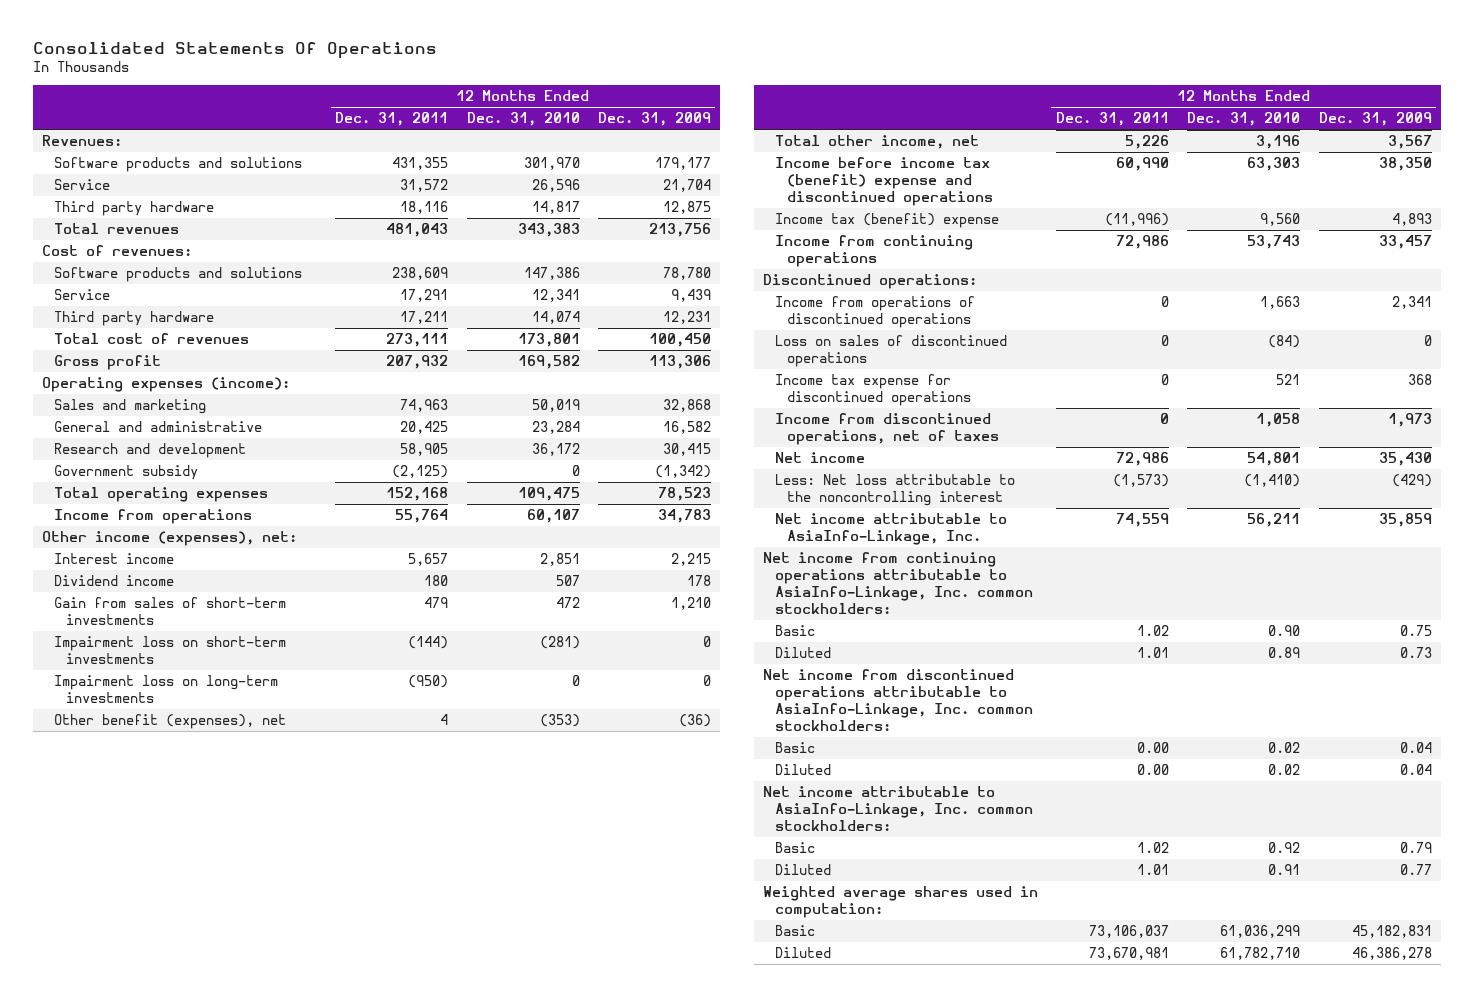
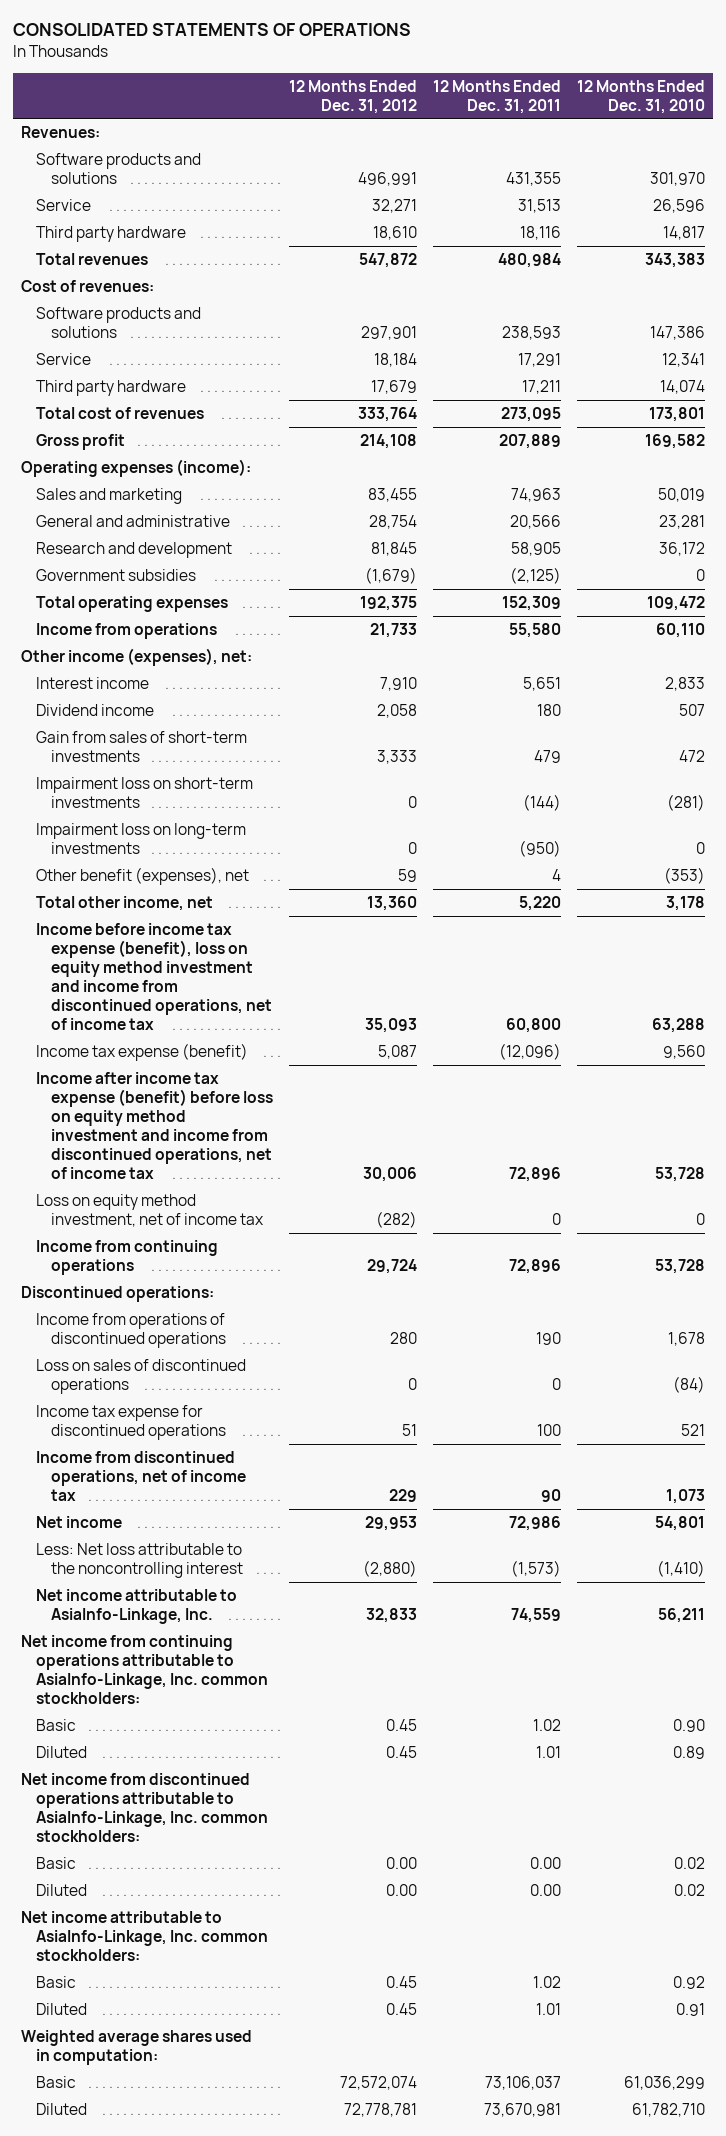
- Consolidated Statements Of Operations
+ CONSOLIDATED STATEMENTS OF OPERATIONS
- | 12 Months Ended Dec. 31, 2011 | 12 Months Ended Dec. 31, 2010 | 12 Months Ended Dec. 31, 2009
+ | 12 Months Ended Dec. 31, 2012 | 12 Months Ended Dec. 31, 2011 | 12 Months Ended Dec. 31, 2010
- Service | 31,572 | 26,596 | 21,704
+ Service | 32,271 | 31,513 | 26,596
- Total revenues | 481,043 | 343,383 | 213,756
+ Total revenues | 547,872 | 480,984 | 343,383
- Software products and solutions | 238,609 | 147,386 | 78,780
+ Software products and solutions | 297,901 | 238,593 | 147,386
- Total cost of revenues | 273,111 | 173,801 | 100,450
- Gross profit | 207,932 | 169,582 | 113,306
+ Total cost of revenues | 333,764 | 273,095 | 173,801
+ Gross profit | 214,108 | 207,889 | 169,582
- General and administrative | 20,425 | 23,284 | 16,582
+ General and administrative | 28,754 | 20,566 | 23,281
- Government subsidy | (2,125) | 0 | (1,342)
- Total operating expenses | 152,168 | 109,475 | 78,523
- Income from operations | 55,764 | 60,107 | 34,783
+ Government subsidies | (1,679) | (2,125) | 0
+ Total operating expenses | 192,375 | 152,309 | 109,472
+ Income from operations | 21,733 | 55,580 | 60,110
- Interest income | 5,657 | 2,851 | 2,215
+ Interest income | 7,910 | 5,651 | 2,833
- Total other income, net | 5,226 | 3,196 | 3,567
- Income before income tax (benefit) expense and discontinued operations | 60,990 | 63,303 | 38,350
- Income tax (benefit) expense | (11,996) | 9,560 | 4,893
- Income from continuing operations | 72,986 | 53,743 | 33,457
+ Total other income, net | 13,360 | 5,220 | 3,178
+ Income before income tax expense (benefit), loss on equity method investment and income from discontinued operations, net of income tax | 35,093 | 60,800 | 63,288
+ Income tax expense (benefit) | 5,087 | (12,096) | 9,560
+ Income after income tax expense (benefit) before loss on equity method investment and income from discontinued operations, net of income tax | 30,006 | 72,896 | 53,728
+ Loss on equity method investment, net of income tax | (282) | 0 | 0
+ Income from continuing operations | 29,724 | 72,896 | 53,728
- Income from operations of discontinued operations | 0 | 1,663 | 2,341
+ Income from operations of discontinued operations | 280 | 190 | 1,678
- Income tax expense for discontinued operations | 0 | 521 | 368
- Income from discontinued operations, net of taxes | 0 | 1,058 | 1,973
+ Income tax expense for discontinued operations | 51 | 100 | 521
+ Income from discontinued operations, net of income tax | 229 | 90 | 1,073

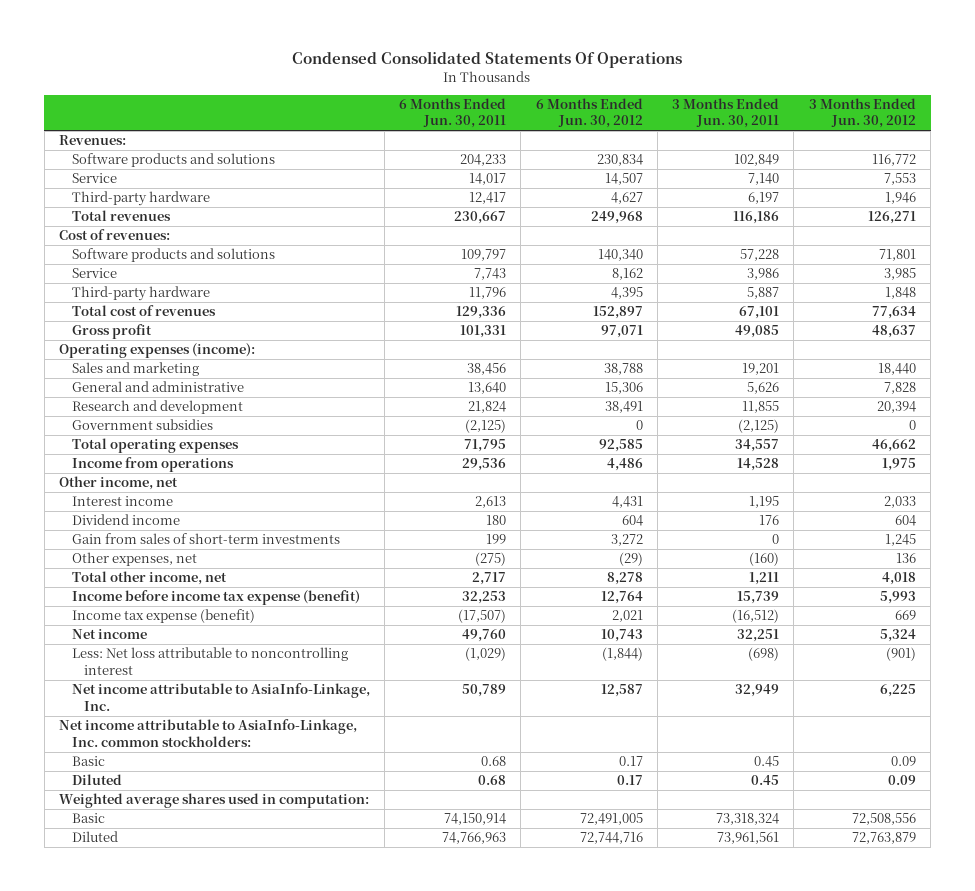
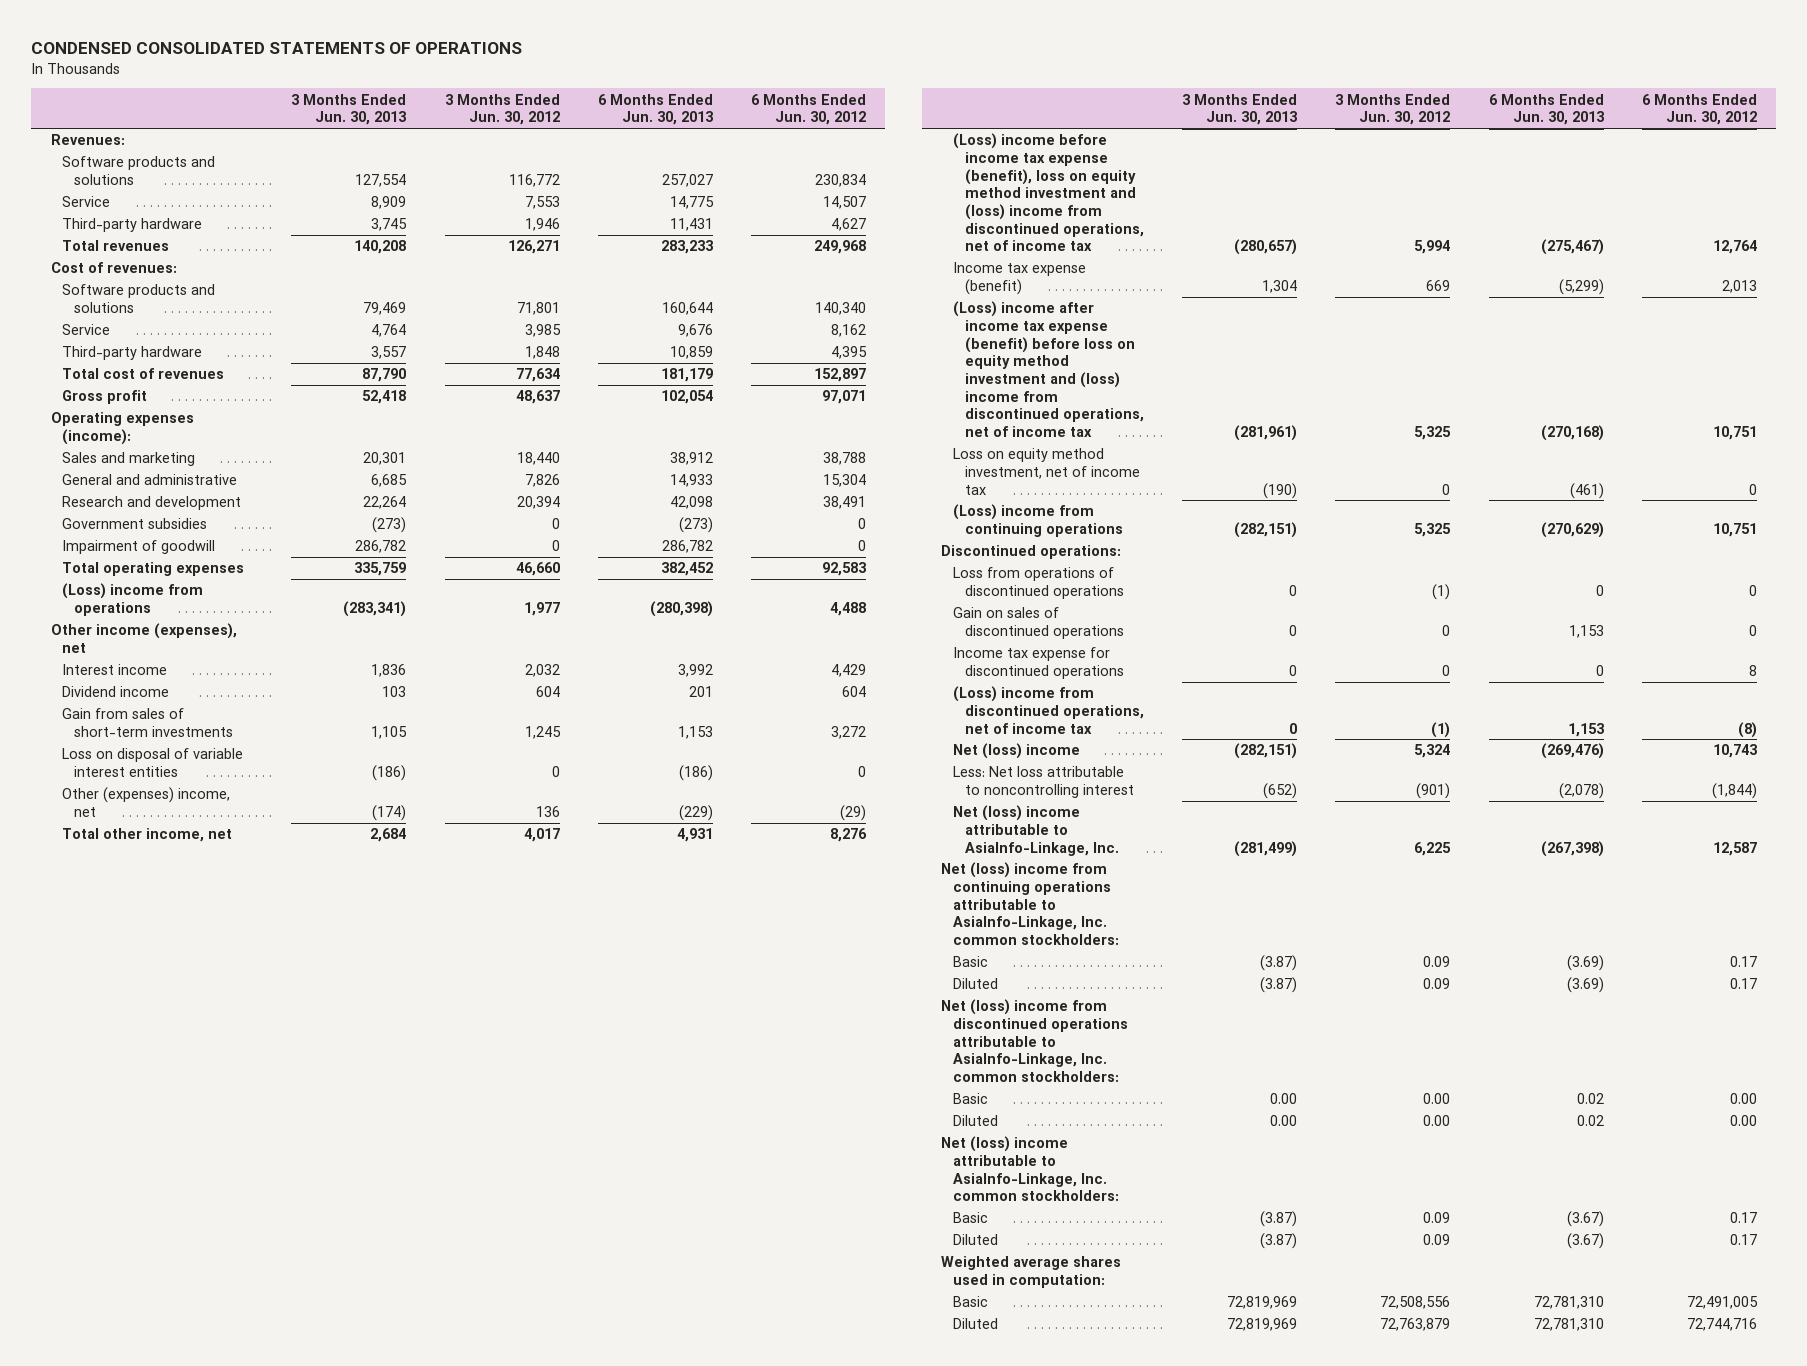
- Condensed Consolidated Statements Of Operations
+ CONDENSED CONSOLIDATED STATEMENTS OF OPERATIONS
- | 6 Months Ended Jun. 30, 2011 | 6 Months Ended Jun. 30, 2012 | 3 Months Ended Jun. 30, 2011 | 3 Months Ended Jun. 30, 2012
+ | 3 Months Ended Jun. 30, 2013 | 3 Months Ended Jun. 30, 2012 | 6 Months Ended Jun. 30, 2013 | 6 Months Ended Jun. 30, 2012
- General and administrative | 13,640 | 15,306 | 5,626 | 7,828
+ General and administrative | 6,685 | 7,826 | 14,933 | 15,304
- Total operating expenses | 71,795 | 92,585 | 34,557 | 46,662
- Income from operations | 29,536 | 4,486 | 14,528 | 1,975
- Other income, net
- Interest income | 2,613 | 4,431 | 1,195 | 2,033
+ Impairment of goodwill | 286,782 | 0 | 286,782 | 0
+ Total operating expenses | 335,759 | 46,660 | 382,452 | 92,583
+ (Loss) income from operations | (283,341) | 1,977 | (280,398) | 4,488
+ Other income (expenses), net
+ Interest income | 1,836 | 2,032 | 3,992 | 4,429
- Other expenses, net | (275) | (29) | (160) | 136
- Total other income, net | 2,717 | 8,278 | 1,211 | 4,018
- Income before income tax expense (benefit) | 32,253 | 12,764 | 15,739 | 5,993
- Income tax expense (benefit) | (17,507) | 2,021 | (16,512) | 669
- Net income | 49,760 | 10,743 | 32,251 | 5,324
+ Loss on disposal of variable interest entities | (186) | 0 | (186) | 0
+ Other (expenses) income, net | (174) | 136 | (229) | (29)
+ Total other income, net | 2,684 | 4,017 | 4,931 | 8,276
+ (Loss) income before income tax expense (benefit), loss on equity method investment and (loss) income from discontinued operations, net of income tax | (280,657) | 5,994 | (275,467) | 12,764
+ Income tax expense (benefit) | 1,304 | 669 | (5,299) | 2,013
+ (Loss) income after income tax expense (benefit) before loss on equity method investment and (loss) income from discontinued operations, net of income tax | (281,961) | 5,325 | (270,168) | 10,751
+ Loss on equity method investment, net of income tax | (190) | 0 | (461) | 0
+ (Loss) income from continuing operations | (282,151) | 5,325 | (270,629) | 10,751
+ Discontinued operations:
+ Loss from operations of discontinued operations | 0 | (1) | 0 | 0
+ Gain on sales of discontinued operations | 0 | 0 | 1,153 | 0
+ Income tax expense for discontinued operations | 0 | 0 | 0 | 8
+ (Loss) income from discontinued operations, net of income tax | 0 | (1) | 1,153 | (8)
+ Net (loss) income | (282,151) | 5,324 | (269,476) | 10,743
- Net income attributable to AsiaInfo-Linkage, Inc. | 50,789 | 12,587 | 32,949 | 6,225
- Net income attributable to AsiaInfo-Linkage, Inc. common stockholders:
+ Net (loss) income attributable to AsiaInfo-Linkage, Inc. | (281,499) | 6,225 | (267,398) | 12,587
+ Net (loss) income from continuing operations attributable to AsiaInfo-Linkage, Inc. common stockholders:
+ Net (loss) income from discontinued operations attributable to AsiaInfo-Linkage, Inc. common stockholders:
+ Basic | 0.00 | 0.00 | 0.02 | 0.00
+ Diluted | 0.00 | 0.00 | 0.02 | 0.00
+ Net (loss) income attributable to AsiaInfo-Linkage, Inc. common stockholders:
+ Basic | (3.87) | 0.09 | (3.67) | 0.17
+ Diluted | (3.87) | 0.09 | (3.67) | 0.17

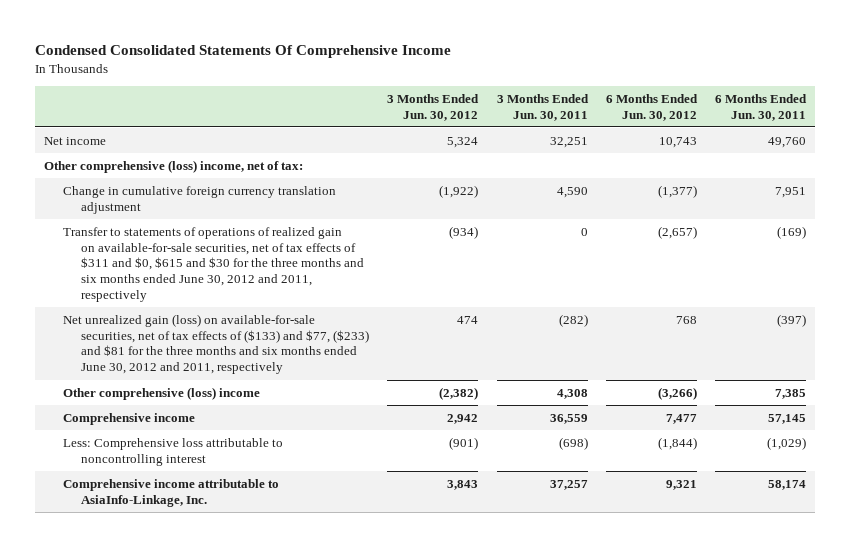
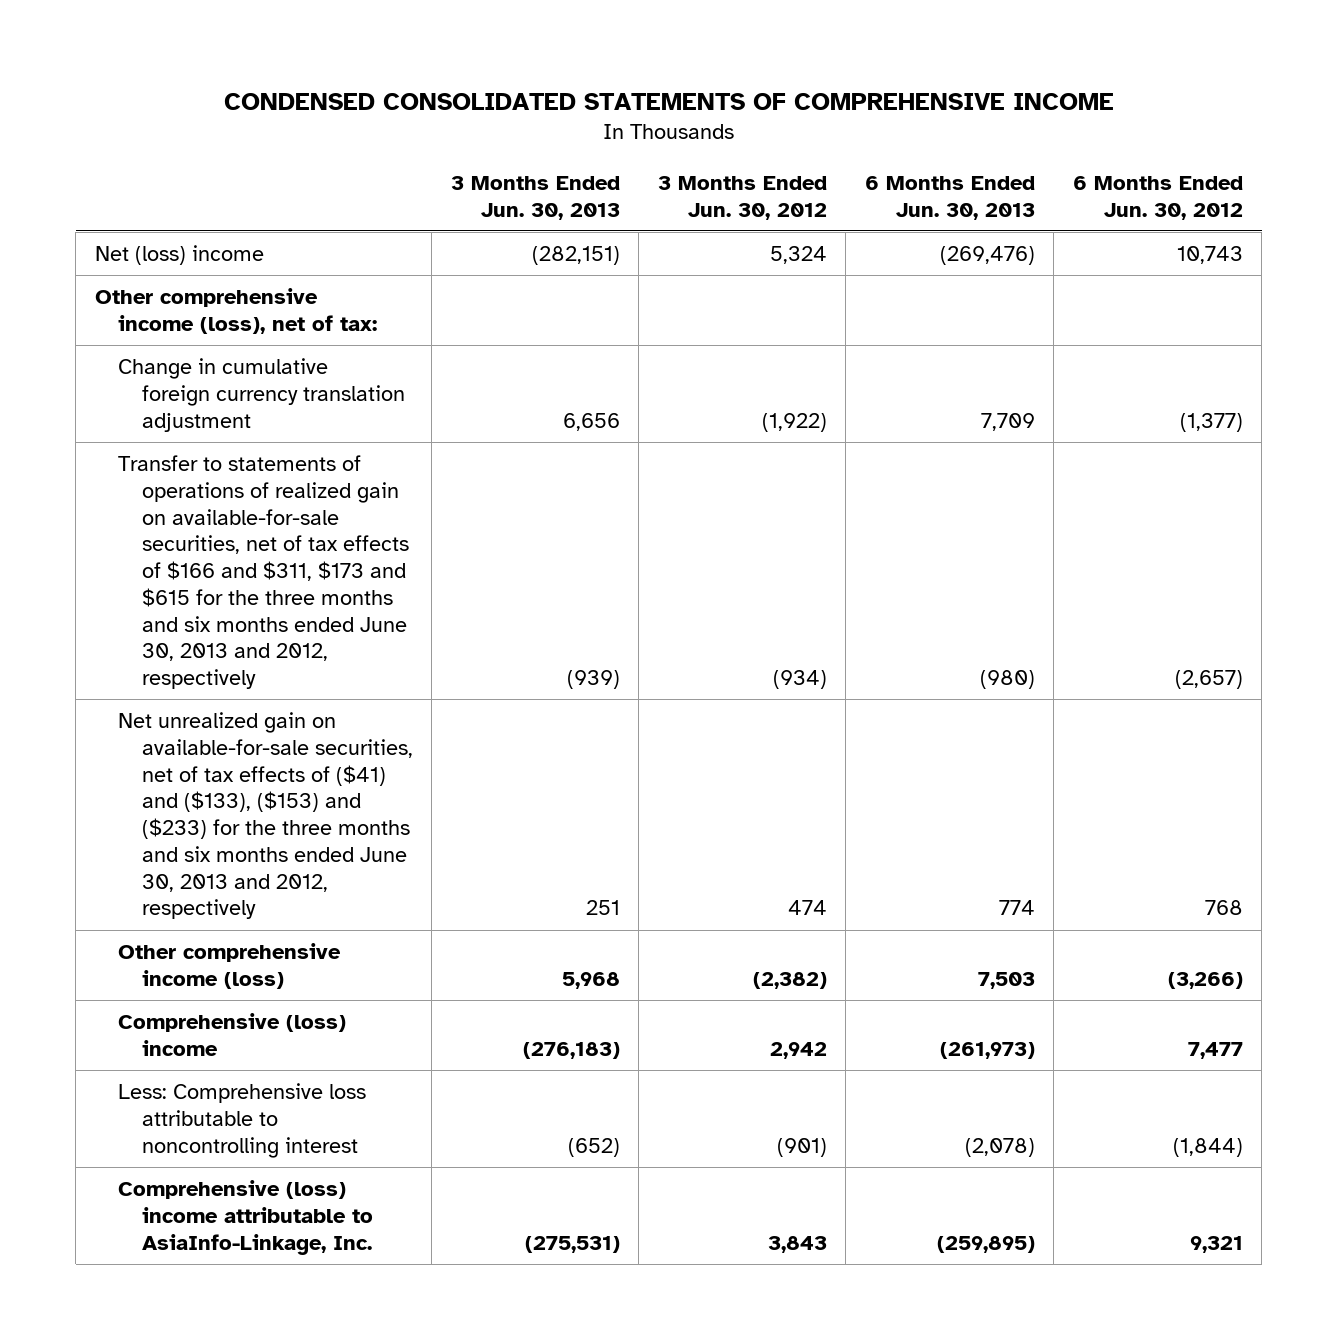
- Condensed Consolidated Statements Of Comprehensive Income
+ CONDENSED CONSOLIDATED STATEMENTS OF COMPREHENSIVE INCOME
- | 3 Months Ended Jun. 30, 2012 | 3 Months Ended Jun. 30, 2011 | 6 Months Ended Jun. 30, 2012 | 6 Months Ended Jun. 30, 2011
+ | 3 Months Ended Jun. 30, 2013 | 3 Months Ended Jun. 30, 2012 | 6 Months Ended Jun. 30, 2013 | 6 Months Ended Jun. 30, 2012
- Net income | 5,324 | 32,251 | 10,743 | 49,760
- Other comprehensive (loss) income, net of tax:
+ Net (loss) income | (282,151) | 5,324 | (269,476) | 10,743
+ Other comprehensive income (loss), net of tax:
- Transfer to statements of operations of realized gain on available-for-sale securities, net of tax effects of $311 and $0, $615 and $30 for the three months and six months ended June 30, 2012 and 2011, respectively | (934) | 0 | (2,657) | (169)
- Net unrealized gain (loss) on available-for-sale securities, net of tax effects of ($133) and $77, ($233) and $81 for the three months and six months ended June 30, 2012 and 2011, respectively | 474 | (282) | 768 | (397)
- Other comprehensive (loss) income | (2,382) | 4,308 | (3,266) | 7,385
- Comprehensive income | 2,942 | 36,559 | 7,477 | 57,145
+ Transfer to statements of operations of realized gain on available-for-sale securities, net of tax effects of $166 and $311, $173 and $615 for the three months and six months ended June 30, 2013 and 2012, respectively | (939) | (934) | (980) | (2,657)
+ Net unrealized gain on available-for-sale securities, net of tax effects of ($41) and ($133), ($153) and ($233) for the three months and six months ended June 30, 2013 and 2012, respectively | 251 | 474 | 774 | 768
+ Other comprehensive income (loss) | 5,968 | (2,382) | 7,503 | (3,266)
+ Comprehensive (loss) income | (276,183) | 2,942 | (261,973) | 7,477
- Comprehensive income attributable to AsiaInfo-Linkage, Inc. | 3,843 | 37,257 | 9,321 | 58,174
+ Comprehensive (loss) income attributable to AsiaInfo-Linkage, Inc. | (275,531) | 3,843 | (259,895) | 9,321

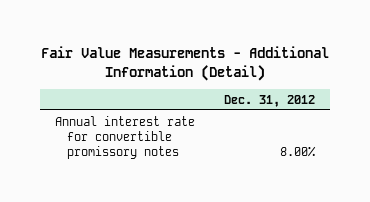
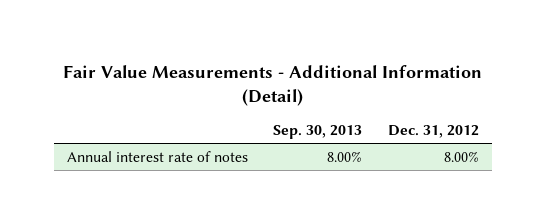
- | Dec. 31, 2012
+ | Sep. 30, 2013 | Dec. 31, 2012
- Annual interest rate for convertible promissory notes | 8.00%
+ Annual interest rate of notes | 8.00% | 8.00%

